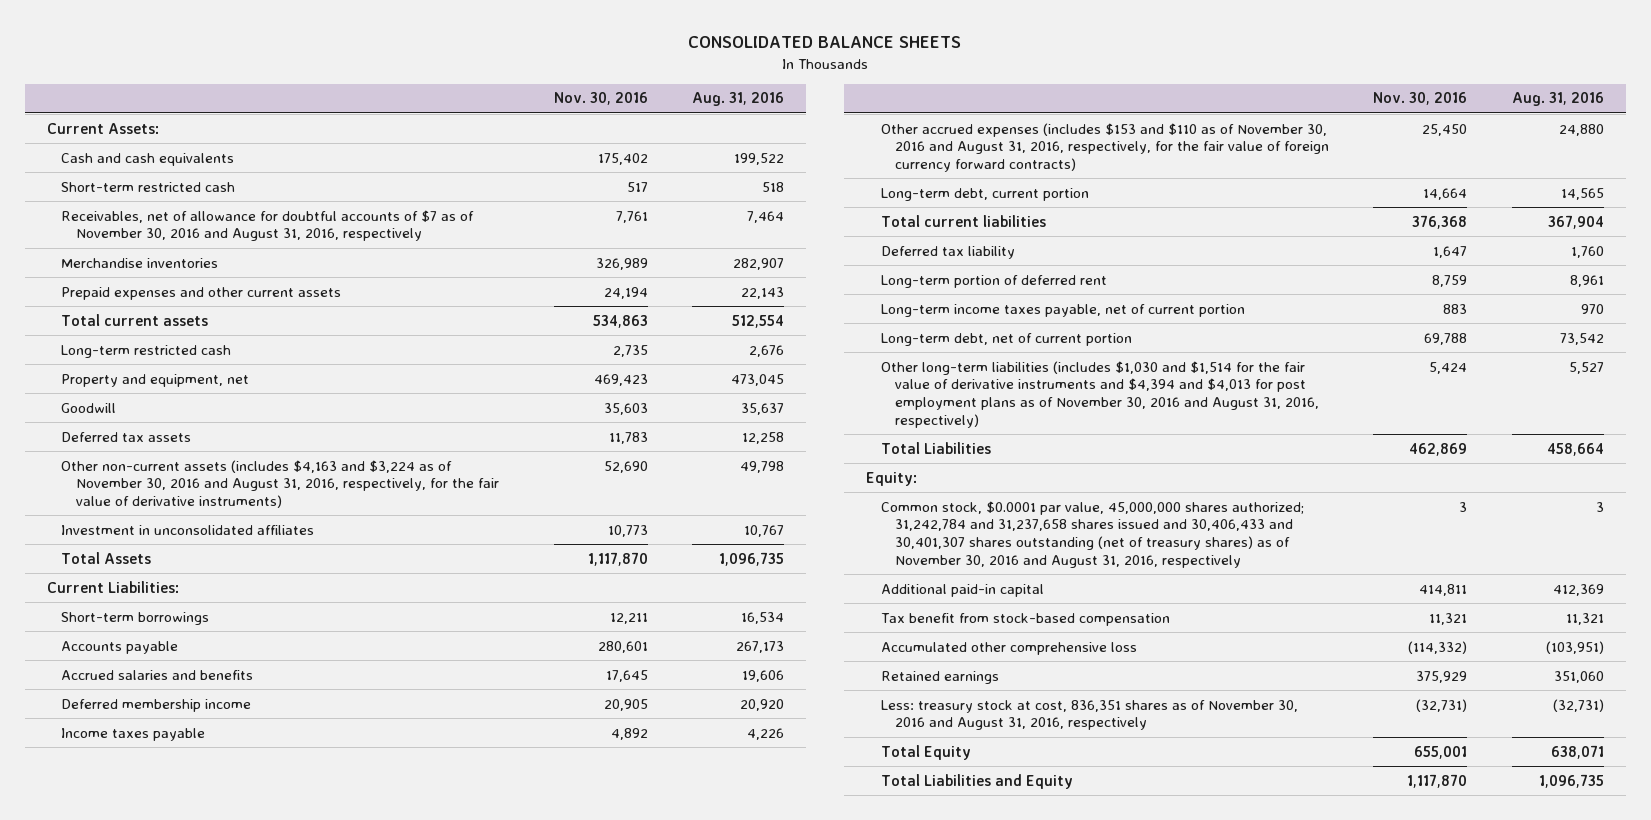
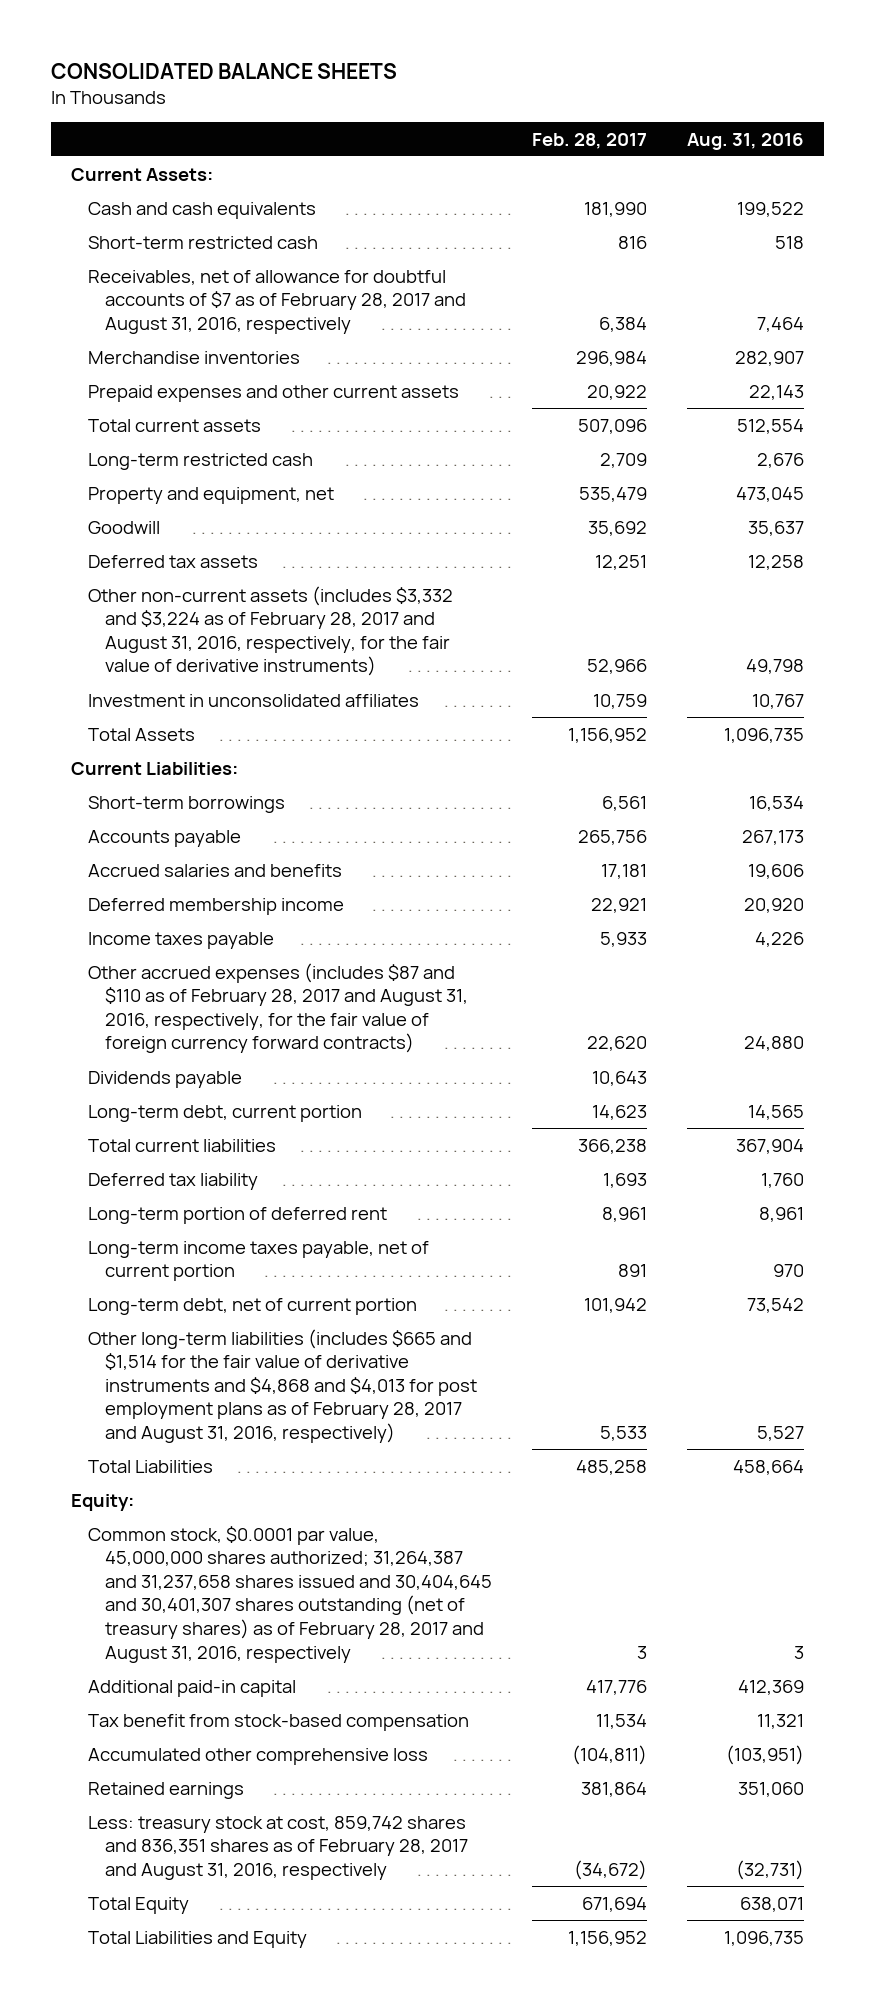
- | Nov. 30, 2016 | Aug. 31, 2016
+ | Feb. 28, 2017 | Aug. 31, 2016
- Receivables, net of allowance for doubtful accounts of $7 as of November 30, 2016 and August 31, 2016, respectively | 7,761 | 7,464
+ Receivables, net of allowance for doubtful accounts of $7 as of February 28, 2017 and August 31, 2016, respectively | 6,384 | 7,464
- Other non-current assets (includes $4,163 and $3,224 as of November 30, 2016 and August 31, 2016, respectively, for the fair value of derivative instruments) | 52,690 | 49,798
+ Other non-current assets (includes $3,332 and $3,224 as of February 28, 2017 and August 31, 2016, respectively, for the fair value of derivative instruments) | 52,966 | 49,798
- Other accrued expenses (includes $153 and $110 as of November 30, 2016 and August 31, 2016, respectively, for the fair value of foreign currency forward contracts) | 25,450 | 24,880
+ Other accrued expenses (includes $87 and $110 as of February 28, 2017 and August 31, 2016, respectively, for the fair value of foreign currency forward contracts) | 22,620 | 24,880
+ Dividends payable | 10,643 |
- Other long-term liabilities (includes $1,030 and $1,514 for the fair value of derivative instruments and $4,394 and $4,013 for post employment plans as of November 30, 2016 and August 31, 2016, respectively) | 5,424 | 5,527
+ Other long-term liabilities (includes $665 and $1,514 for the fair value of derivative instruments and $4,868 and $4,013 for post employment plans as of February 28, 2017 and August 31, 2016, respectively) | 5,533 | 5,527
- Common stock, $0.0001 par value, 45,000,000 shares authorized; 31,242,784 and 31,237,658 shares issued and 30,406,433 and 30,401,307 shares outstanding (net of treasury shares) as of November 30, 2016 and August 31, 2016, respectively | 3 | 3
+ Common stock, $0.0001 par value, 45,000,000 shares authorized; 31,264,387 and 31,237,658 shares issued and 30,404,645 and 30,401,307 shares outstanding (net of treasury shares) as of February 28, 2017 and August 31, 2016, respectively | 3 | 3
- Less: treasury stock at cost, 836,351 shares as of November 30, 2016 and August 31, 2016, respectively | (32,731) | (32,731)
+ Less: treasury stock at cost, 859,742 shares and 836,351 shares as of February 28, 2017 and August 31, 2016, respectively | (34,672) | (32,731)

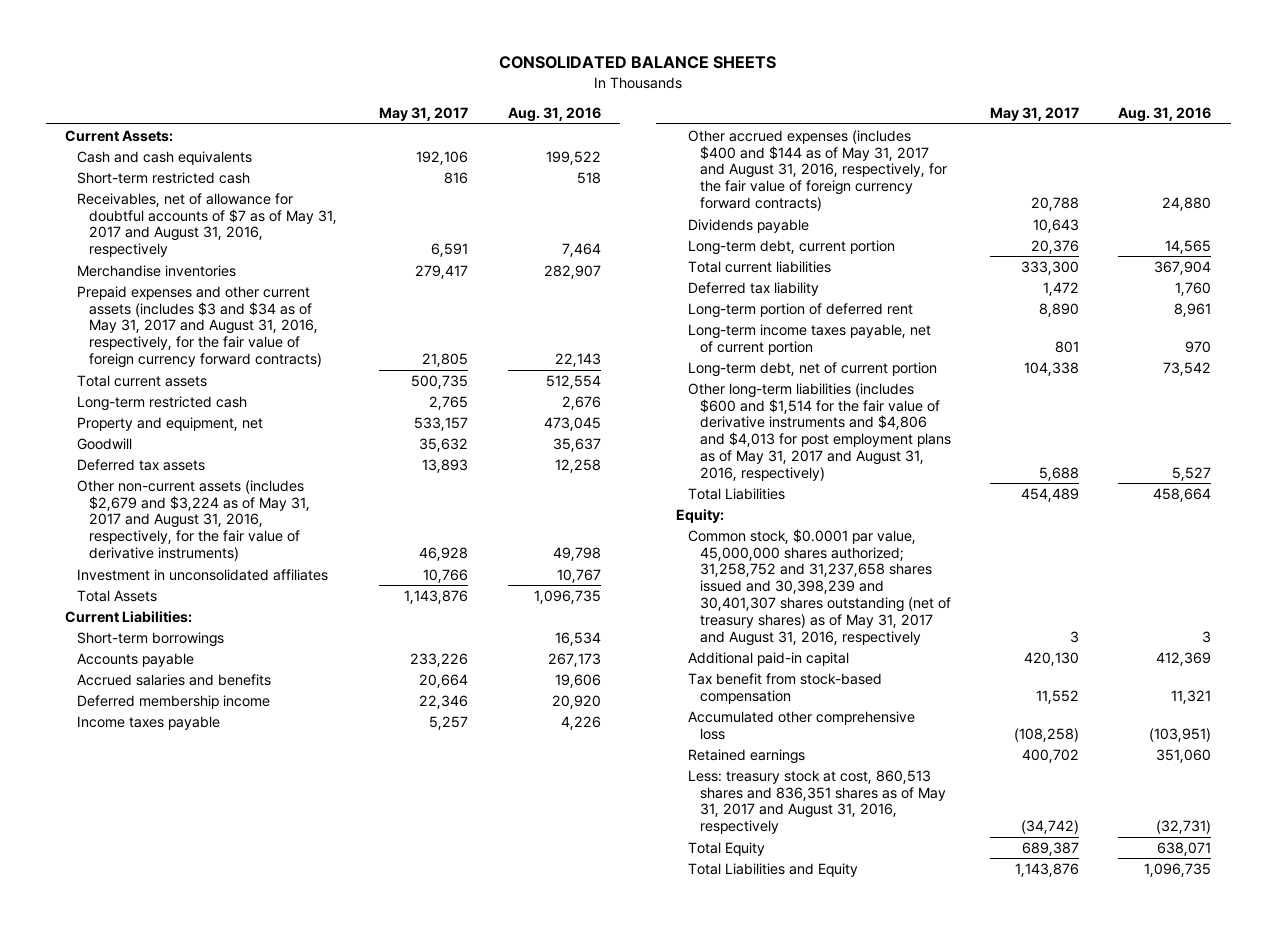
- | Feb. 28, 2017 | Aug. 31, 2016
+ | May 31, 2017 | Aug. 31, 2016
- Receivables, net of allowance for doubtful accounts of $7 as of February 28, 2017 and August 31, 2016, respectively | 6,384 | 7,464
+ Receivables, net of allowance for doubtful accounts of $7 as of May 31, 2017 and August 31, 2016, respectively | 6,591 | 7,464
- Prepaid expenses and other current assets | 20,922 | 22,143
+ Prepaid expenses and other current assets (includes $3 and $34 as of May 31, 2017 and August 31, 2016, respectively, for the fair value of foreign currency forward contracts) | 21,805 | 22,143
- Other non-current assets (includes $3,332 and $3,224 as of February 28, 2017 and August 31, 2016, respectively, for the fair value of derivative instruments) | 52,966 | 49,798
+ Other non-current assets (includes $2,679 and $3,224 as of May 31, 2017 and August 31, 2016, respectively, for the fair value of derivative instruments) | 46,928 | 49,798
- Other accrued expenses (includes $87 and $110 as of February 28, 2017 and August 31, 2016, respectively, for the fair value of foreign currency forward contracts) | 22,620 | 24,880
+ Other accrued expenses (includes $400 and $144 as of May 31, 2017 and August 31, 2016, respectively, for the fair value of foreign currency forward contracts) | 20,788 | 24,880
- Other long-term liabilities (includes $665 and $1,514 for the fair value of derivative instruments and $4,868 and $4,013 for post employment plans as of February 28, 2017 and August 31, 2016, respectively) | 5,533 | 5,527
+ Other long-term liabilities (includes $600 and $1,514 for the fair value of derivative instruments and $4,806 and $4,013 for post employment plans as of May 31, 2017 and August 31, 2016, respectively) | 5,688 | 5,527
- Common stock, $0.0001 par value, 45,000,000 shares authorized; 31,264,387 and 31,237,658 shares issued and 30,404,645 and 30,401,307 shares outstanding (net of treasury shares) as of February 28, 2017 and August 31, 2016, respectively | 3 | 3
+ Common stock, $0.0001 par value, 45,000,000 shares authorized; 31,258,752 and 31,237,658 shares issued and 30,398,239 and 30,401,307 shares outstanding (net of treasury shares) as of May 31, 2017 and August 31, 2016, respectively | 3 | 3
- Less: treasury stock at cost, 859,742 shares and 836,351 shares as of February 28, 2017 and August 31, 2016, respectively | (34,672) | (32,731)
+ Less: treasury stock at cost, 860,513 shares and 836,351 shares as of May 31, 2017 and August 31, 2016, respectively | (34,742) | (32,731)

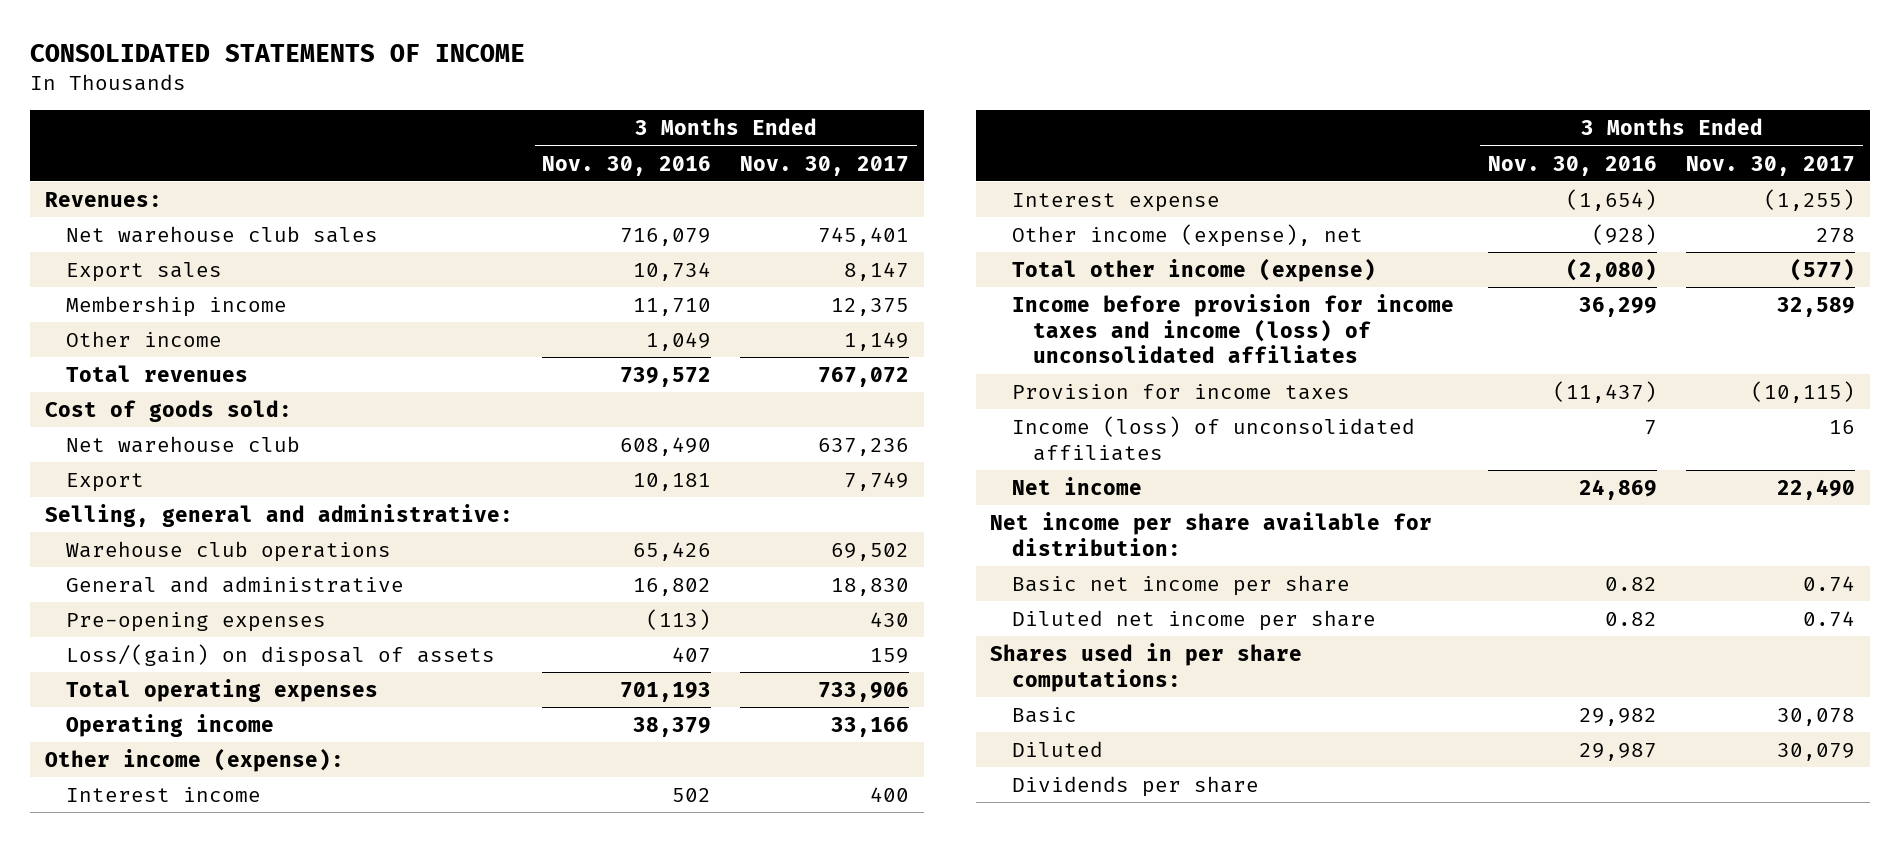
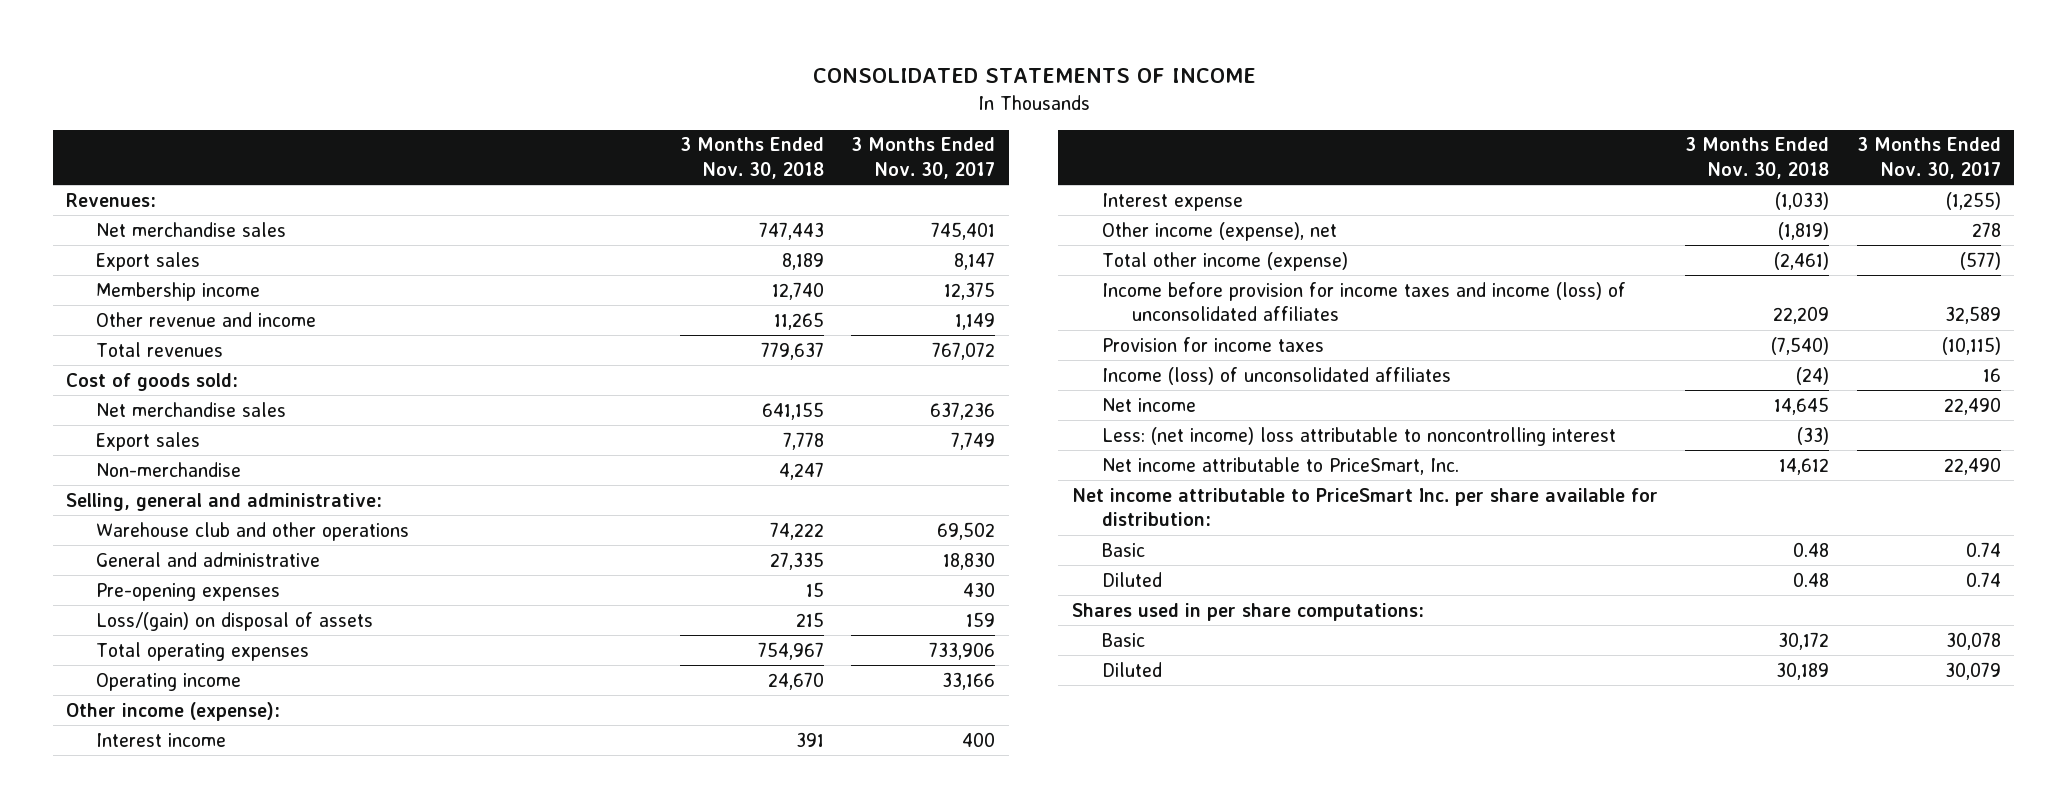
- | 3 Months Ended Nov. 30, 2016 | 3 Months Ended Nov. 30, 2017
+ | 3 Months Ended Nov. 30, 2018 | 3 Months Ended Nov. 30, 2017
- Net warehouse club sales | 716,079 | 745,401
+ Net merchandise sales | 747,443 | 745,401
- Other income | 1,049 | 1,149
+ Other revenue and income | 11,265 | 1,149
- Net warehouse club | 608,490 | 637,236
- Export | 10,181 | 7,749
+ Net merchandise sales | 641,155 | 637,236
+ Export sales | 7,778 | 7,749
+ Non-merchandise | 4,247 |
- Warehouse club operations | 65,426 | 69,502
+ Warehouse club and other operations | 74,222 | 69,502
- Net income per share available for distribution:
- Basic net income per share | 0.82 | 0.74
- Diluted net income per share | 0.82 | 0.74
+ Less: (net income) loss attributable to noncontrolling interest | (33) |
+ Net income attributable to PriceSmart, Inc. | 14,612 | 22,490
+ Net income attributable to PriceSmart Inc. per share available for distribution:
+ Basic | 0.48 | 0.74
+ Diluted | 0.48 | 0.74
- Dividends per share

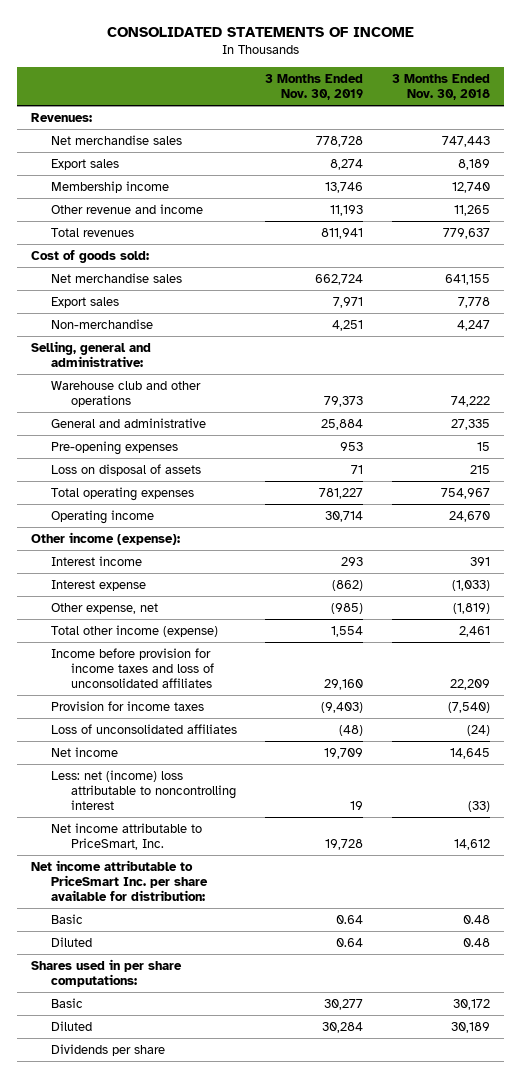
- | 3 Months Ended Nov. 30, 2018 | 3 Months Ended Nov. 30, 2017
+ | 3 Months Ended Nov. 30, 2019 | 3 Months Ended Nov. 30, 2018
- Loss/(gain) on disposal of assets | 215 | 159
+ Loss on disposal of assets | 71 | 215
- Other income (expense), net | (1,819) | 278
- Total other income (expense) | (2,461) | (577)
- Income before provision for income taxes and income (loss) of unconsolidated affiliates | 22,209 | 32,589
+ Other expense, net | (985) | (1,819)
+ Total other income (expense) | 1,554 | 2,461
+ Income before provision for income taxes and loss of unconsolidated affiliates | 29,160 | 22,209
- Income (loss) of unconsolidated affiliates | (24) | 16
+ Loss of unconsolidated affiliates | (48) | (24)
- Less: (net income) loss attributable to noncontrolling interest | (33) |
+ Less: net (income) loss attributable to noncontrolling interest | 19 | (33)
+ Dividends per share

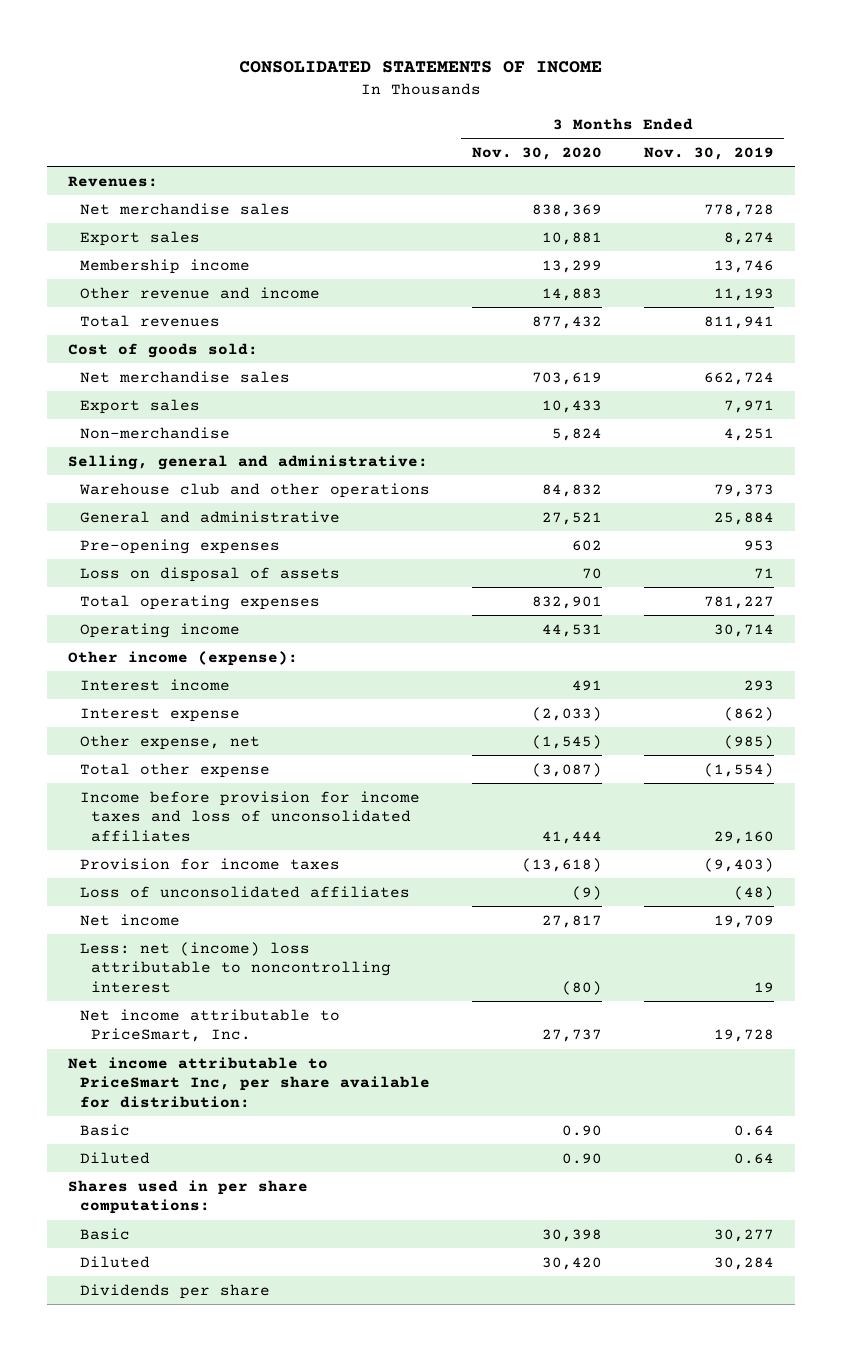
- | 3 Months Ended Nov. 30, 2019 | 3 Months Ended Nov. 30, 2018
+ | 3 Months Ended Nov. 30, 2020 | 3 Months Ended Nov. 30, 2019
- Total other income (expense) | 1,554 | 2,461
+ Total other expense | (3,087) | (1,554)
- Net income attributable to PriceSmart Inc. per share available for distribution:
+ Net income attributable to PriceSmart Inc, per share available for distribution:

